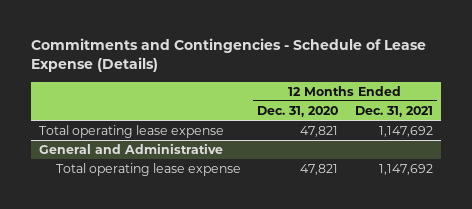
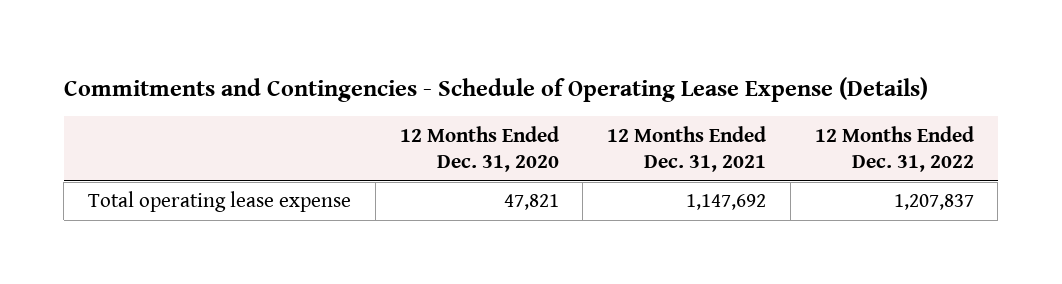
- Commitments and Contingencies - Schedule of Lease Expense (Details)
+ Commitments and Contingencies - Schedule of Operating Lease Expense (Details)
- | 12 Months Ended Dec. 31, 2020 | 12 Months Ended Dec. 31, 2021
+ | 12 Months Ended Dec. 31, 2020 | 12 Months Ended Dec. 31, 2021 | 12 Months Ended Dec. 31, 2022
- General and Administrative
- Total operating lease expense | 47,821 | 1,147,692

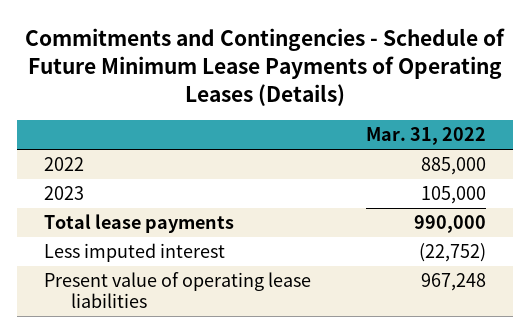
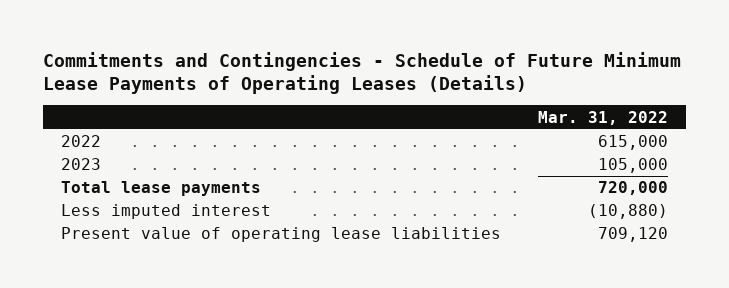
- 2022 | 885,000
+ 2022 | 615,000
- Total lease payments | 990,000
- Less imputed interest | (22,752)
- Present value of operating lease liabilities | 967,248
+ Total lease payments | 720,000
+ Less imputed interest | (10,880)
+ Present value of operating lease liabilities | 709,120

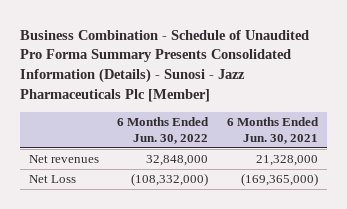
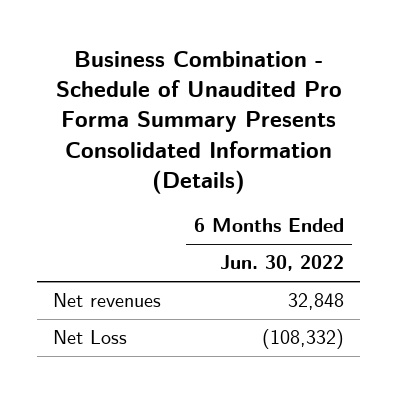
- Business Combination - Schedule of Unaudited Pro Forma Summary Presents Consolidated Information (Details) - Sunosi - Jazz Pharmaceuticals Plc [Member]
+ Business Combination - Schedule of Unaudited Pro Forma Summary Presents Consolidated Information (Details)
- | 6 Months Ended Jun. 30, 2022 | 6 Months Ended Jun. 30, 2021
+ | 6 Months Ended Jun. 30, 2022
- Net revenues | 32,848,000 | 21,328,000
- Net Loss | (108,332,000) | (169,365,000)
+ Net revenues | 32,848
+ Net Loss | (108,332)

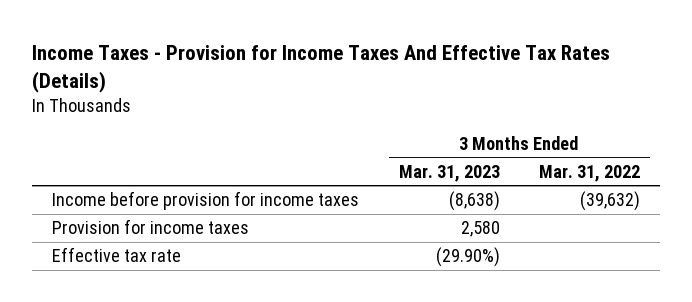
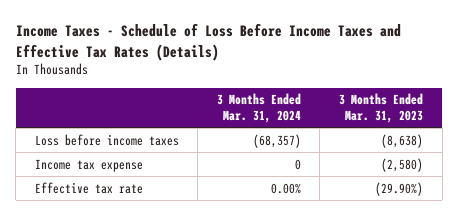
- Income Taxes - Provision for Income Taxes And Effective Tax Rates (Details)
+ Income Taxes - Schedule of Loss Before Income Taxes and Effective Tax Rates (Details)
- | 3 Months Ended Mar. 31, 2023 | 3 Months Ended Mar. 31, 2022
+ | 3 Months Ended Mar. 31, 2024 | 3 Months Ended Mar. 31, 2023
- Income before provision for income taxes | (8,638) | (39,632)
- Provision for income taxes | 2,580 |
+ Loss before income taxes | (68,357) | (8,638)
+ Income tax expense | 0 | (2,580)

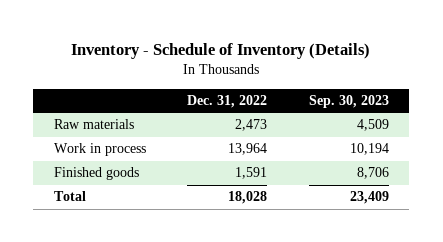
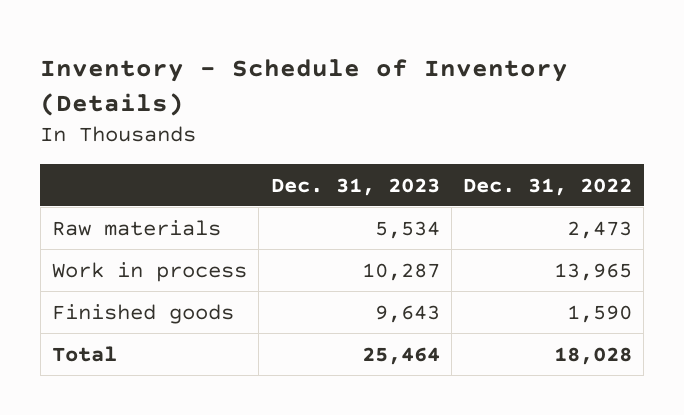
- | Dec. 31, 2022 | Sep. 30, 2023
+ | Dec. 31, 2023 | Dec. 31, 2022
- Work in process | 13,964 | 10,194
- Finished goods | 1,591 | 8,706
+ Work in process | 10,287 | 13,965
+ Finished goods | 9,643 | 1,590

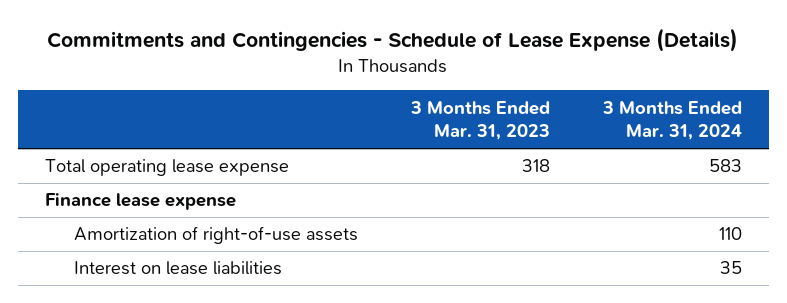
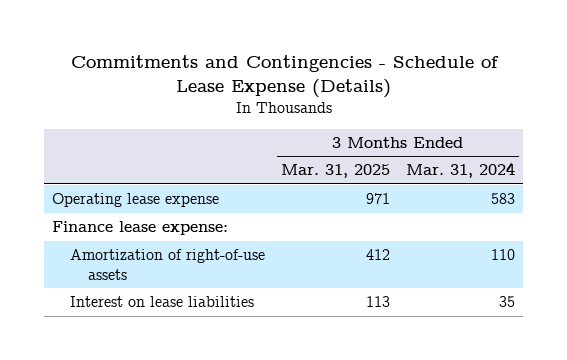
- | 3 Months Ended Mar. 31, 2023 | 3 Months Ended Mar. 31, 2024
+ | 3 Months Ended Mar. 31, 2025 | 3 Months Ended Mar. 31, 2024
- Total operating lease expense | 318 | 583
- Finance lease expense
+ Operating lease expense | 971 | 583
+ Finance lease expense:

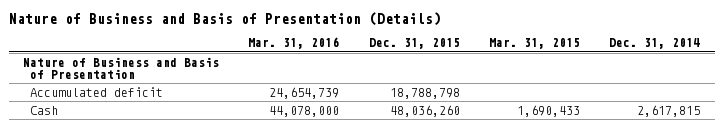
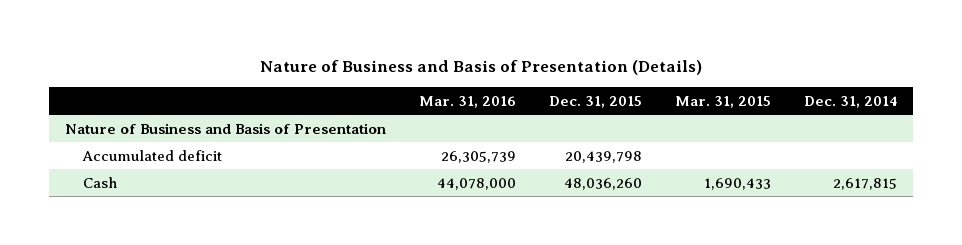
- Accumulated deficit | 24,654,739 | 18,788,798 | |
+ Accumulated deficit | 26,305,739 | 20,439,798 | |

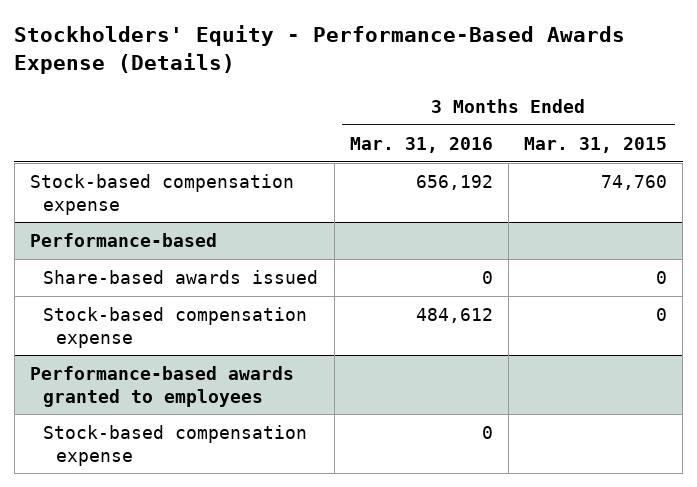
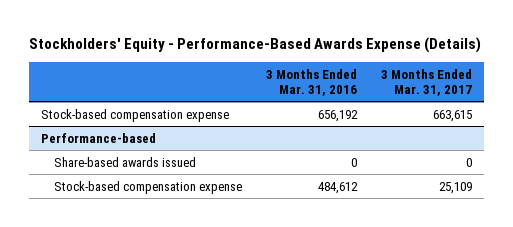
- | 3 Months Ended Mar. 31, 2016 | 3 Months Ended Mar. 31, 2015
+ | 3 Months Ended Mar. 31, 2016 | 3 Months Ended Mar. 31, 2017
- Performance-based awards granted to employees
- Stock-based compensation expense | 0 |

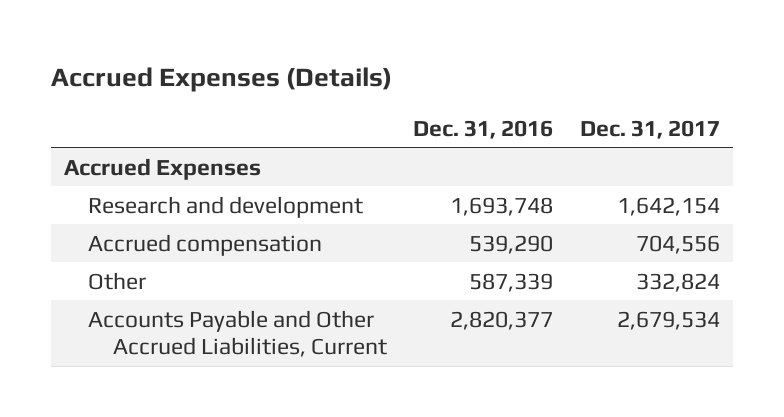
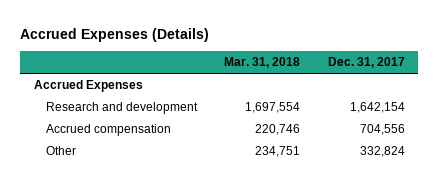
- | Dec. 31, 2016 | Dec. 31, 2017
+ | Mar. 31, 2018 | Dec. 31, 2017
- Accounts Payable and Other Accrued Liabilities, Current | 2,820,377 | 2,679,534

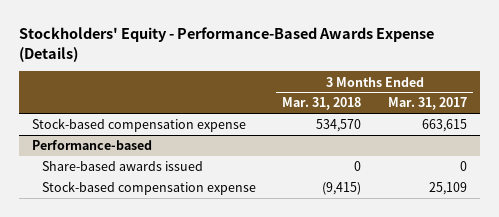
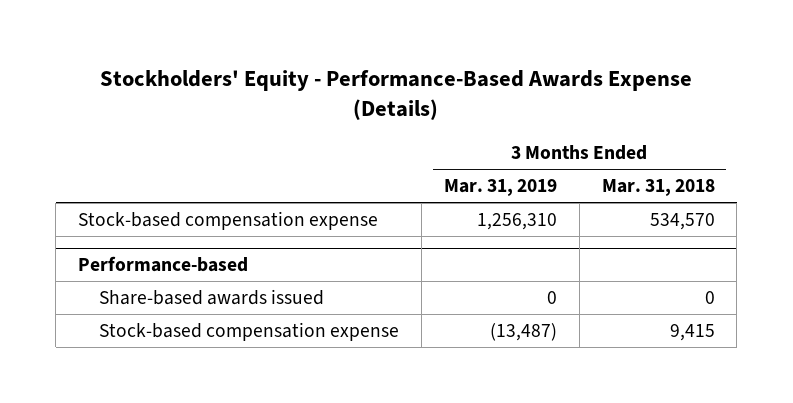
- | 3 Months Ended Mar. 31, 2018 | 3 Months Ended Mar. 31, 2017
+ | 3 Months Ended Mar. 31, 2019 | 3 Months Ended Mar. 31, 2018
@ Performance-based
- Stock-based compensation expense | (9,415) | 25,109
+ Stock-based compensation expense | (13,487) | 9,415

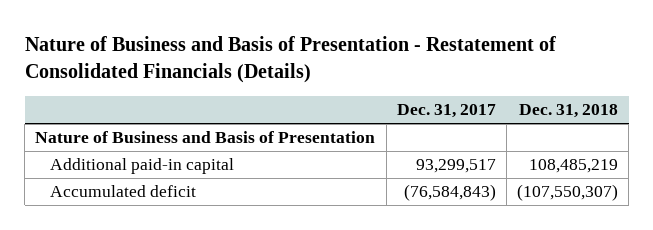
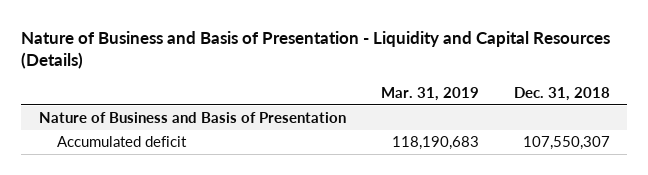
- Nature of Business and Basis of Presentation - Restatement of Consolidated Financials (Details)
+ Nature of Business and Basis of Presentation - Liquidity and Capital Resources (Details)
- | Dec. 31, 2017 | Dec. 31, 2018
+ | Mar. 31, 2019 | Dec. 31, 2018
- Additional paid-in capital | 93,299,517 | 108,485,219
- Accumulated deficit | (76,584,843) | (107,550,307)
+ Accumulated deficit | 118,190,683 | 107,550,307

